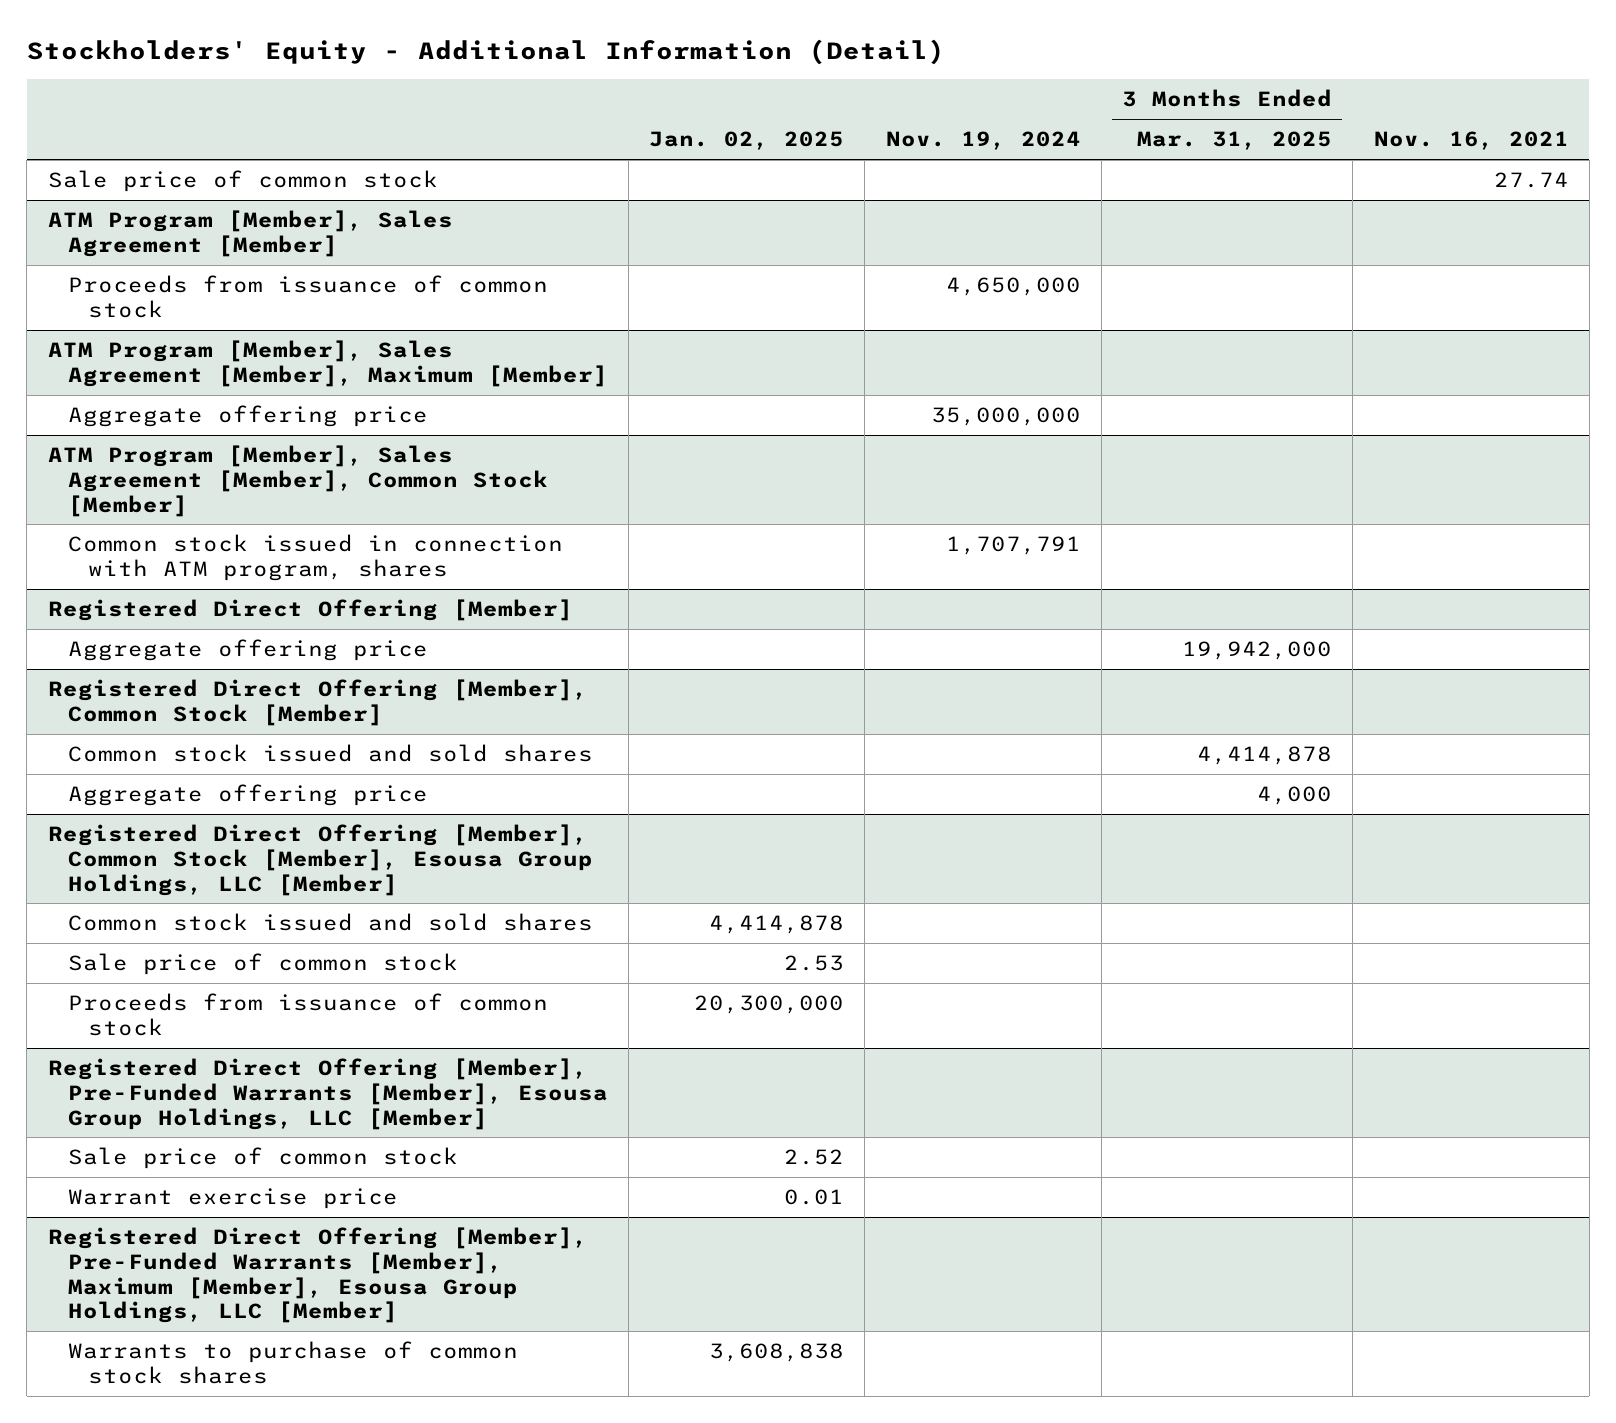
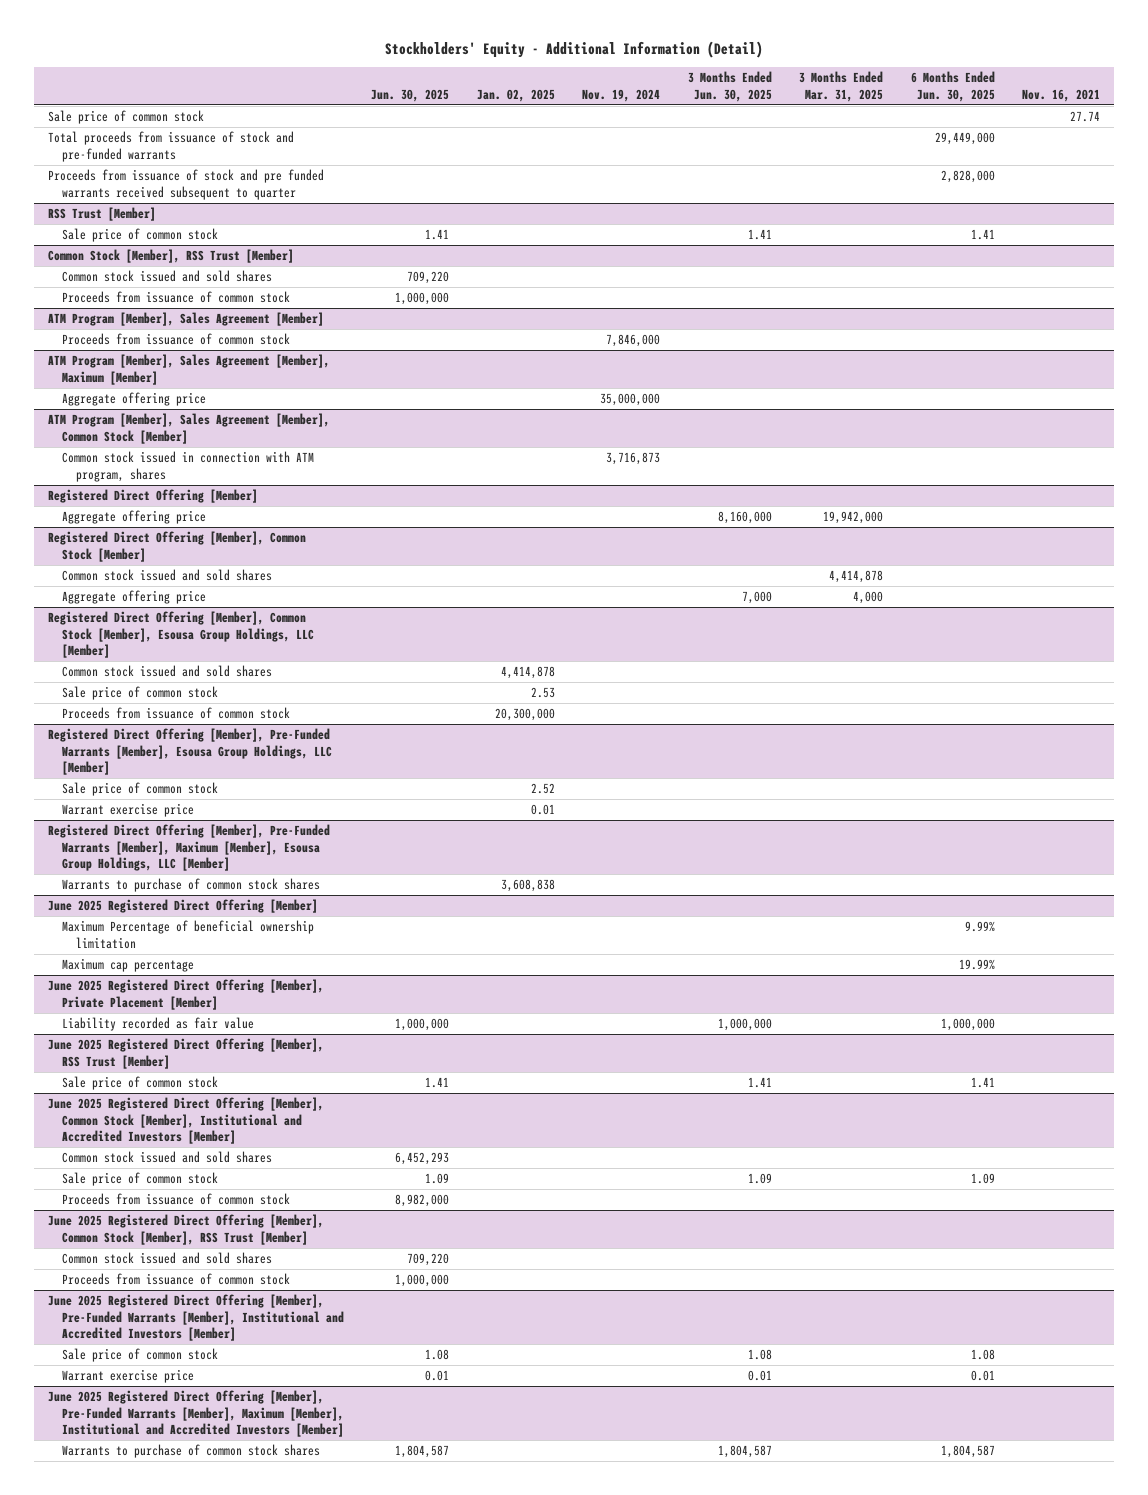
- | Jan. 02, 2025 | Nov. 19, 2024 | 3 Months Ended Mar. 31, 2025 | Nov. 16, 2021
+ | Jun. 30, 2025 | Jan. 02, 2025 | Nov. 19, 2024 | 3 Months Ended Jun. 30, 2025 | 3 Months Ended Mar. 31, 2025 | 6 Months Ended Jun. 30, 2025 | Nov. 16, 2021
+ Total proceeds from issuance of stock and pre-funded warrants | | | | | | 29,449,000 |
+ Proceeds from issuance of stock and pre funded warrants received subsequent to quarter | | | | | | 2,828,000 |
+ RSS Trust [Member]
+ Sale price of common stock | 1.41 | | | 1.41 | | 1.41 |
+ Common Stock [Member], RSS Trust [Member]
+ Common stock issued and sold shares | 709,220 | | | | | |
+ Proceeds from issuance of common stock | 1,000,000 | | | | | |
@ ATM Program [Member], Sales Agreement [Member]
- Proceeds from issuance of common stock | | 4,650,000 | |
+ Proceeds from issuance of common stock | | | 7,846,000 | | | |
@ ATM Program [Member], Sales Agreement [Member], Common Stock [Member]
- Common stock issued in connection with ATM program, shares | | 1,707,791 | |
+ Common stock issued in connection with ATM program, shares | | | 3,716,873 | | | |
+ June 2025 Registered Direct Offering [Member]
+ Maximum Percentage of beneficial ownership limitation | | | | | | 9.99% |
+ Maximum cap percentage | | | | | | 19.99% |
+ June 2025 Registered Direct Offering [Member], Private Placement [Member]
+ Liability recorded as fair value | 1,000,000 | | | 1,000,000 | | 1,000,000 |
+ June 2025 Registered Direct Offering [Member], RSS Trust [Member]
+ Sale price of common stock | 1.41 | | | 1.41 | | 1.41 |
+ June 2025 Registered Direct Offering [Member], Common Stock [Member], Institutional and Accredited Investors [Member]
+ Common stock issued and sold shares | 6,452,293 | | | | | |
+ Sale price of common stock | 1.09 | | | 1.09 | | 1.09 |
+ Proceeds from issuance of common stock | 8,982,000 | | | | | |
+ June 2025 Registered Direct Offering [Member], Common Stock [Member], RSS Trust [Member]
+ Common stock issued and sold shares | 709,220 | | | | | |
+ Proceeds from issuance of common stock | 1,000,000 | | | | | |
+ June 2025 Registered Direct Offering [Member], Pre-Funded Warrants [Member], Institutional and Accredited Investors [Member]
+ Sale price of common stock | 1.08 | | | 1.08 | | 1.08 |
+ Warrant exercise price | 0.01 | | | 0.01 | | 0.01 |
+ June 2025 Registered Direct Offering [Member], Pre-Funded Warrants [Member], Maximum [Member], Institutional and Accredited Investors [Member]
+ Warrants to purchase of common stock shares | 1,804,587 | | | 1,804,587 | | 1,804,587 |

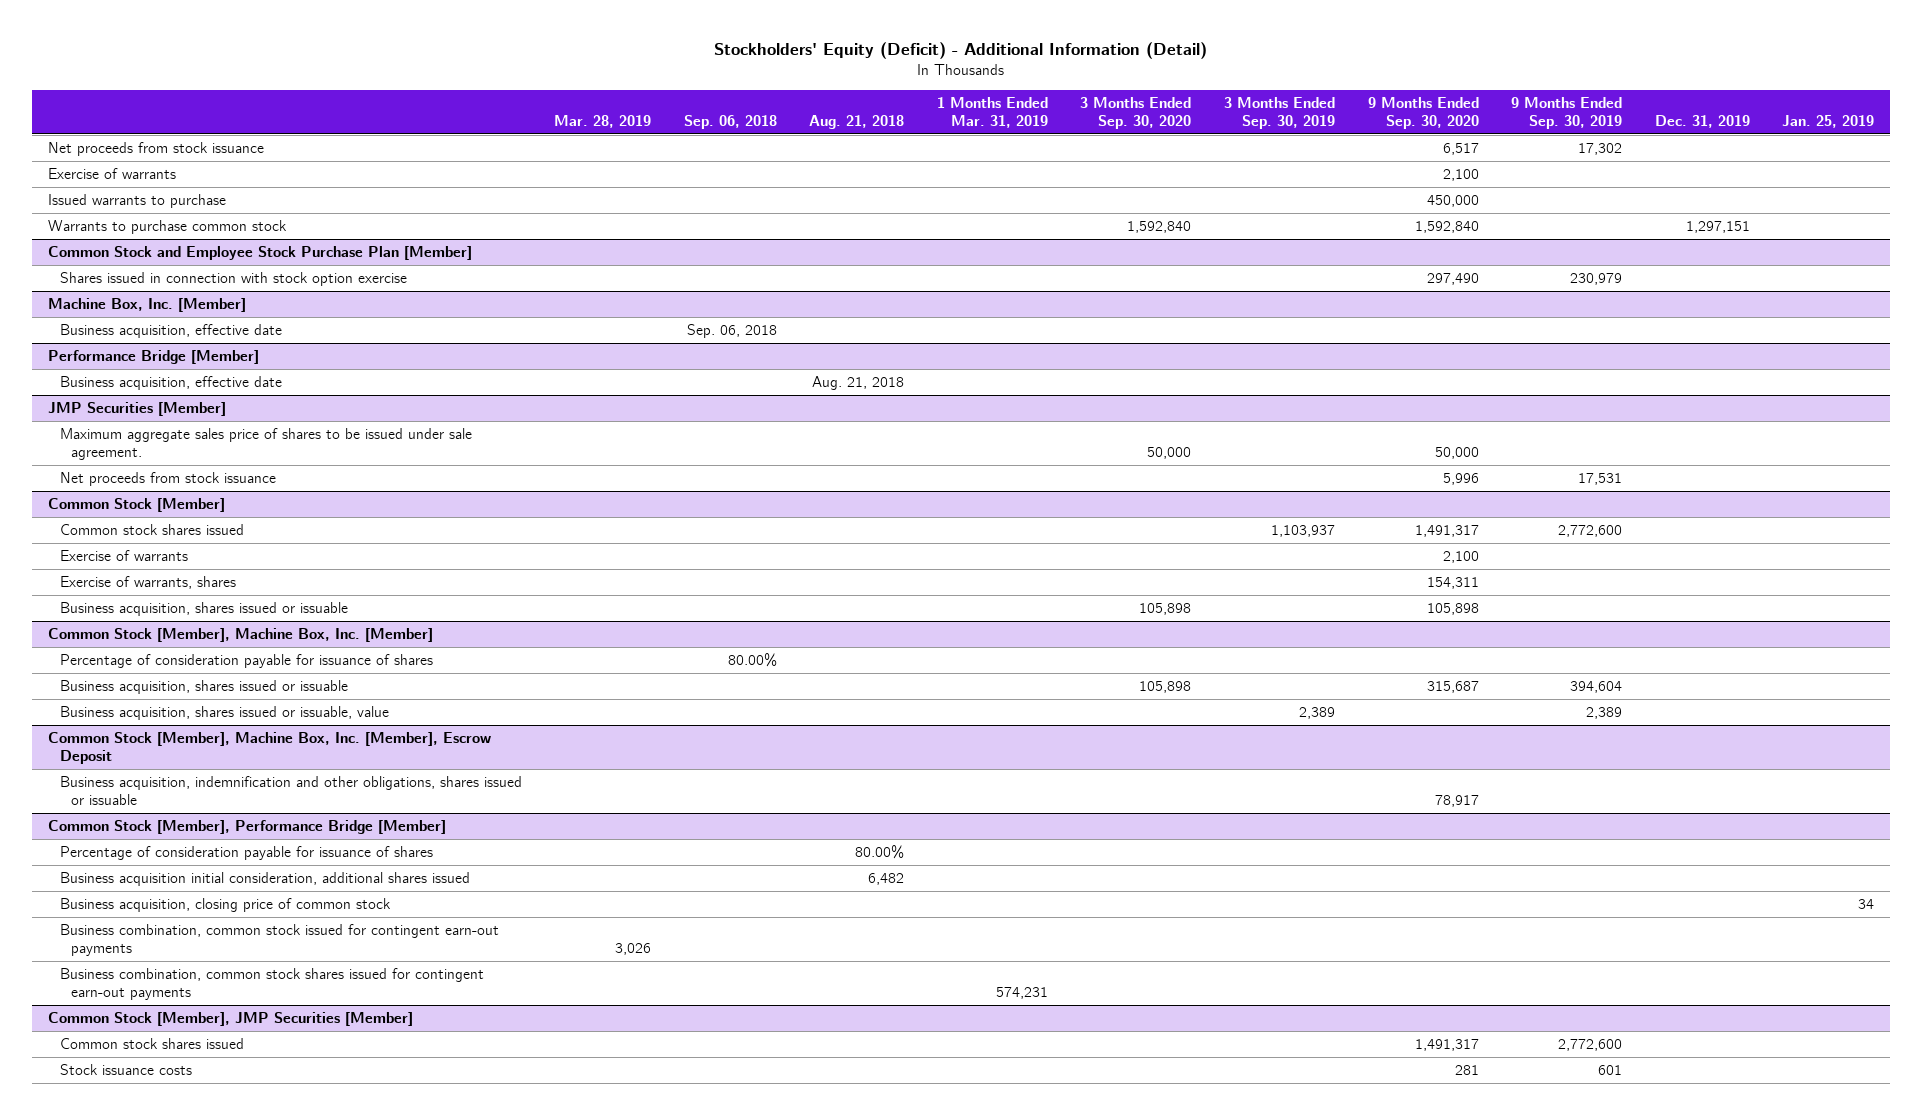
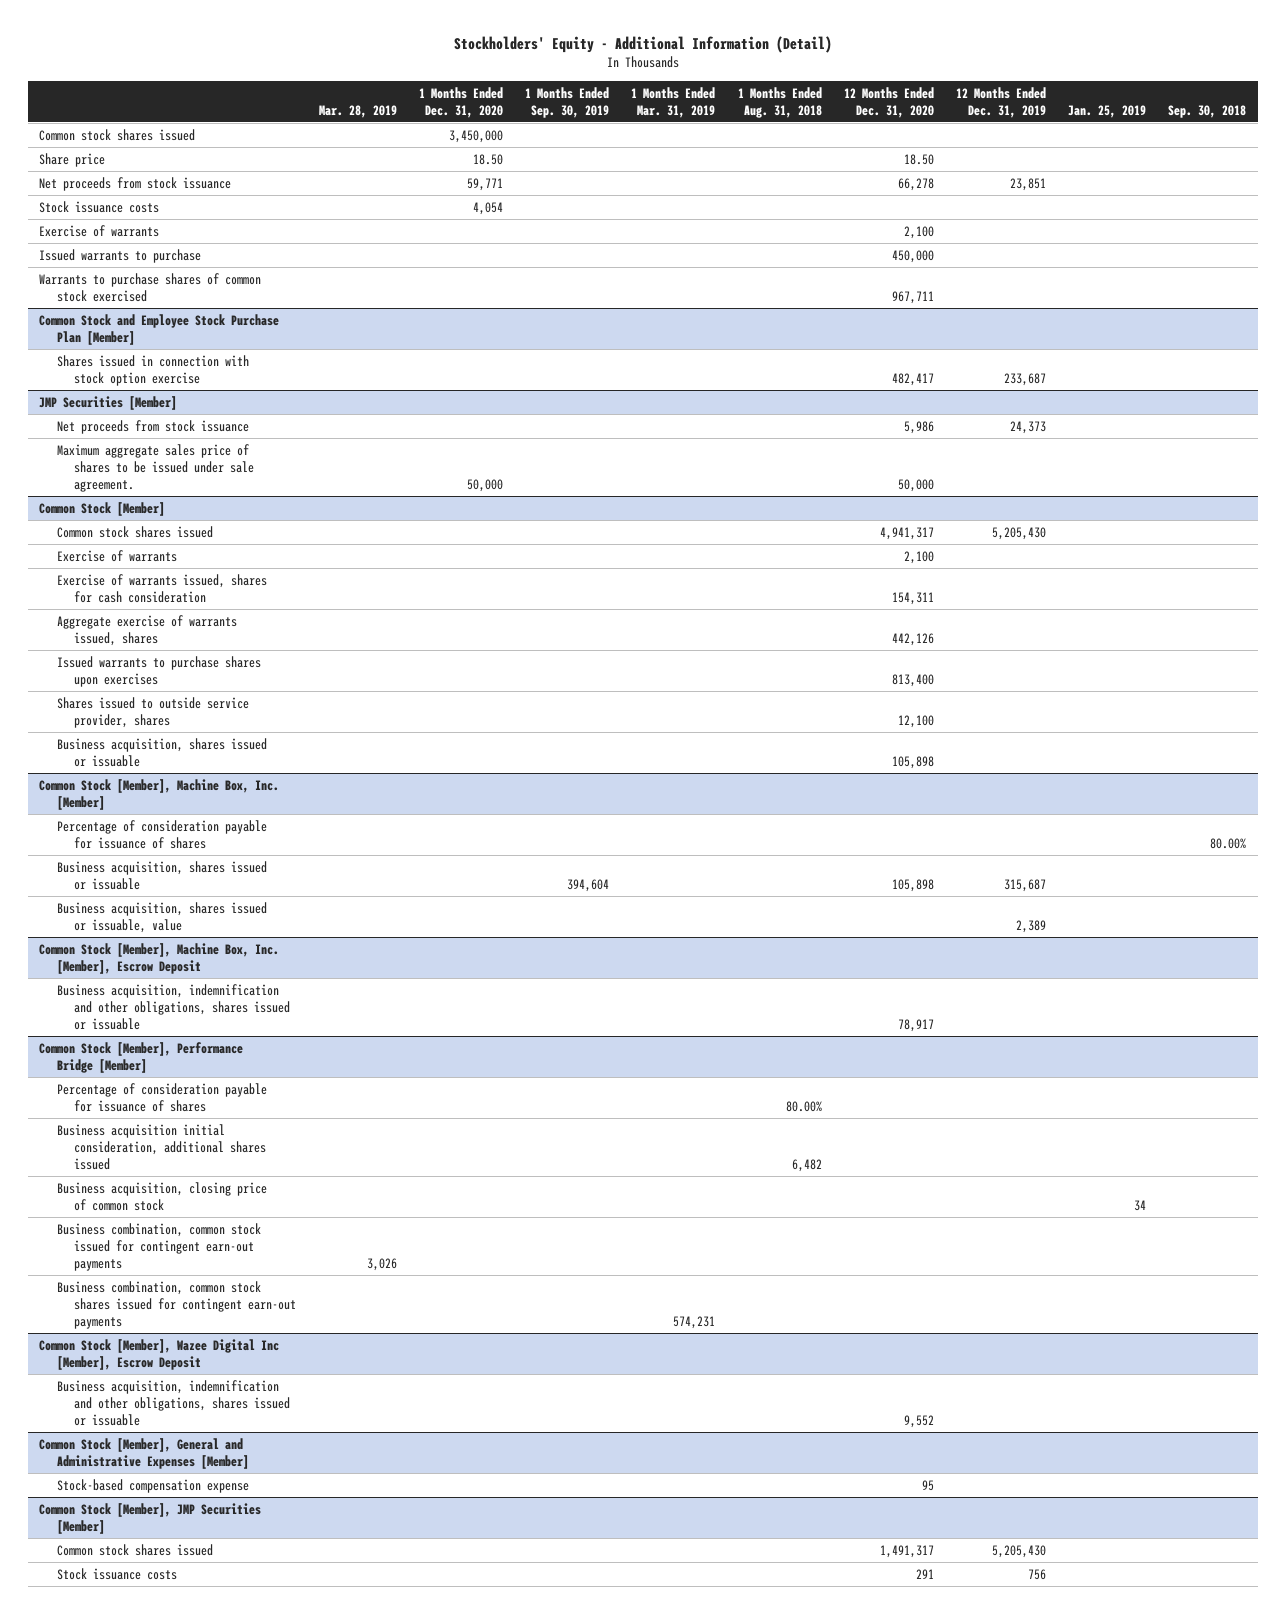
- Stockholders' Equity (Deficit) - Additional Information (Detail)
+ Stockholders' Equity - Additional Information (Detail)
- | Mar. 28, 2019 | Sep. 06, 2018 | Aug. 21, 2018 | 1 Months Ended Mar. 31, 2019 | 3 Months Ended Sep. 30, 2020 | 3 Months Ended Sep. 30, 2019 | 9 Months Ended Sep. 30, 2020 | 9 Months Ended Sep. 30, 2019 | Dec. 31, 2019 | Jan. 25, 2019
+ | Mar. 28, 2019 | 1 Months Ended Dec. 31, 2020 | 1 Months Ended Sep. 30, 2019 | 1 Months Ended Mar. 31, 2019 | 1 Months Ended Aug. 31, 2018 | 12 Months Ended Dec. 31, 2020 | 12 Months Ended Dec. 31, 2019 | Jan. 25, 2019 | Sep. 30, 2018
+ Common stock shares issued | | 3,450,000 | | | | | | |
+ Share price | | 18.50 | | | | 18.50 | | |
+ Stock issuance costs | | 4,054 | | | | | | |
- Warrants to purchase common stock | | | | | 1,592,840 | | 1,592,840 | | 1,297,151 |
+ Warrants to purchase shares of common stock exercised | | | | | | 967,711 | | |
- Machine Box, Inc. [Member]
- Business acquisition, effective date | | Sep. 06, 2018 | | | | | | | |
- Performance Bridge [Member]
- Business acquisition, effective date | | | Aug. 21, 2018 | | | | | | |
@ JMP Securities [Member]
moved down: Maximum aggregate sales price of shares to be issued under sale agreement. | | 50,000 | | | | 50,000 | | |
@ Common Stock [Member]
- Exercise of warrants, shares | | | | | | | 154,311 | | |
+ Exercise of warrants issued, shares for cash consideration | | | | | | 154,311 | | |
+ Aggregate exercise of warrants issued, shares | | | | | | 442,126 | | |
+ Issued warrants to purchase shares upon exercises | | | | | | 813,400 | | |
+ Shares issued to outside service provider, shares | | | | | | 12,100 | | |
+ Common Stock [Member], Wazee Digital Inc [Member], Escrow Deposit
+ Business acquisition, indemnification and other obligations, shares issued or issuable | | | | | | 9,552 | | |
+ Common Stock [Member], General and Administrative Expenses [Member]
+ Stock-based compensation expense | | | | | | 95 | | |

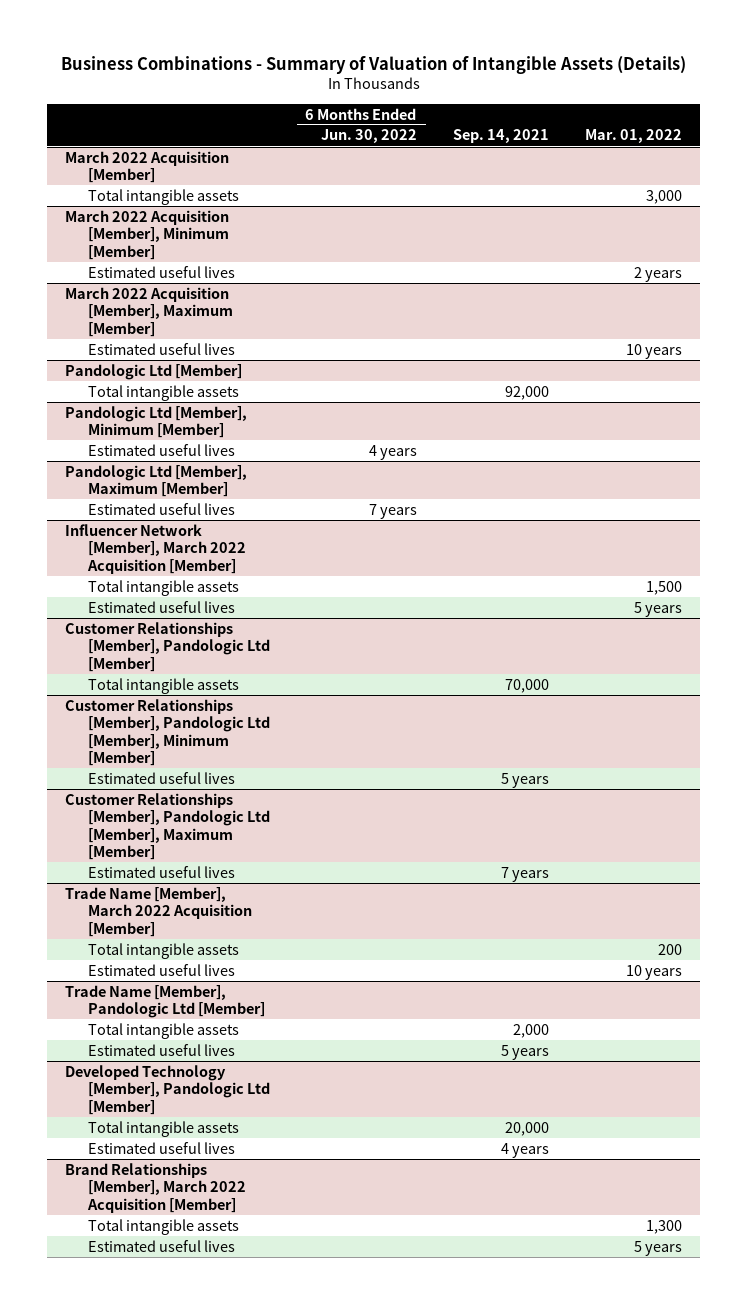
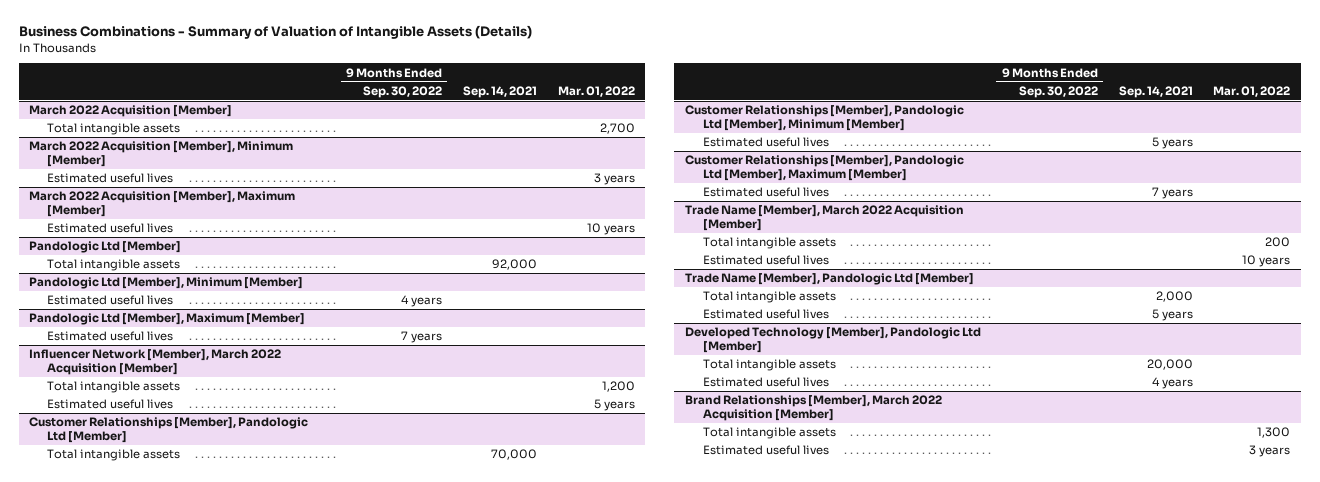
- | 6 Months Ended Jun. 30, 2022 | Sep. 14, 2021 | Mar. 01, 2022
+ | 9 Months Ended Sep. 30, 2022 | Sep. 14, 2021 | Mar. 01, 2022
@ March 2022 Acquisition [Member]
- Total intangible assets | | | 3,000
+ Total intangible assets | | | 2,700
@ March 2022 Acquisition [Member], Minimum [Member]
- Estimated useful lives | | | 2 years
+ Estimated useful lives | | | 3 years
@ Influencer Network [Member], March 2022 Acquisition [Member]
- Total intangible assets | | | 1,500
+ Total intangible assets | | | 1,200
@ Brand Relationships [Member], March 2022 Acquisition [Member]
- Estimated useful lives | | | 5 years
+ Estimated useful lives | | | 3 years

